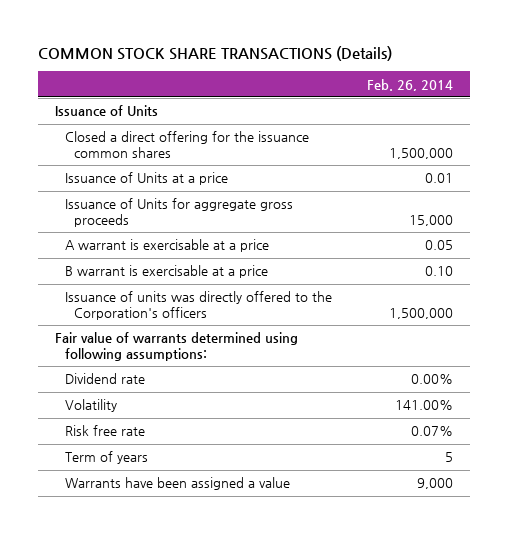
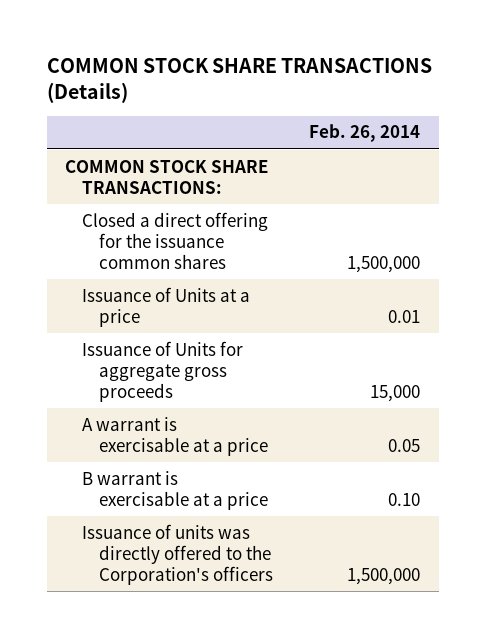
- Issuance of Units
+ COMMON STOCK SHARE TRANSACTIONS:
- Fair value of warrants determined using following assumptions:
- Dividend rate | 0.00%
- Volatility | 141.00%
- Risk free rate | 0.07%
- Term of years | 5
- Warrants have been assigned a value | 9,000

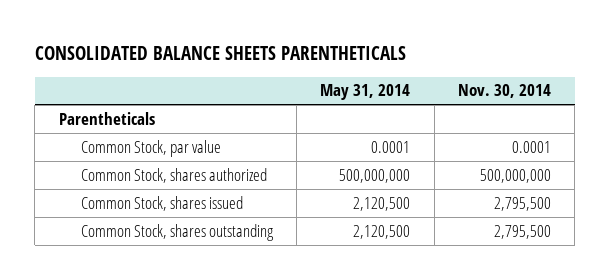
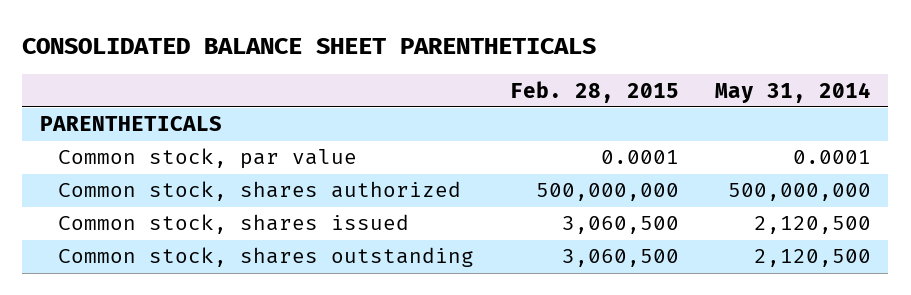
- CONSOLIDATED BALANCE SHEETS PARENTHETICALS
+ CONSOLIDATED BALANCE SHEET PARENTHETICALS
- | May 31, 2014 | Nov. 30, 2014
+ | Feb. 28, 2015 | May 31, 2014
- Parentheticals
- Common Stock, par value | 0.0001 | 0.0001
- Common Stock, shares authorized | 500,000,000 | 500,000,000
- Common Stock, shares issued | 2,120,500 | 2,795,500
- Common Stock, shares outstanding | 2,120,500 | 2,795,500
+ PARENTHETICALS
+ Common stock, par value | 0.0001 | 0.0001
+ Common stock, shares authorized | 500,000,000 | 500,000,000
+ Common stock, shares issued | 3,060,500 | 2,120,500
+ Common stock, shares outstanding | 3,060,500 | 2,120,500

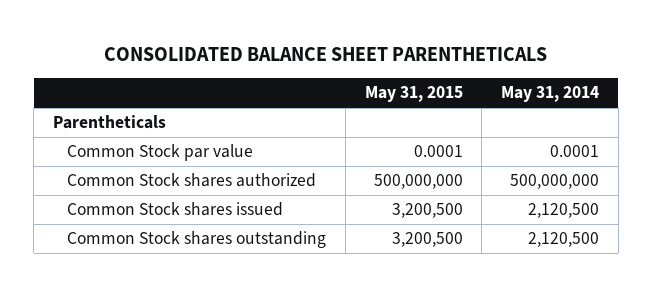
- | Feb. 28, 2015 | May 31, 2014
+ | May 31, 2015 | May 31, 2014
- PARENTHETICALS
- Common stock, par value | 0.0001 | 0.0001
- Common stock, shares authorized | 500,000,000 | 500,000,000
- Common stock, shares issued | 3,060,500 | 2,120,500
- Common stock, shares outstanding | 3,060,500 | 2,120,500
+ Parentheticals
+ Common Stock par value | 0.0001 | 0.0001
+ Common Stock shares authorized | 500,000,000 | 500,000,000
+ Common Stock shares issued | 3,200,500 | 2,120,500
+ Common Stock shares outstanding | 3,200,500 | 2,120,500

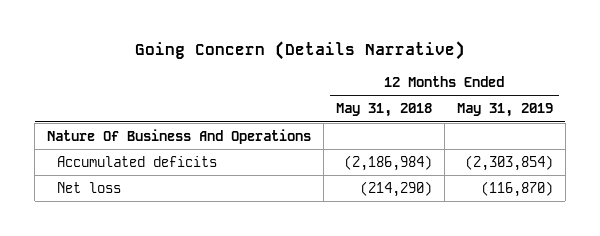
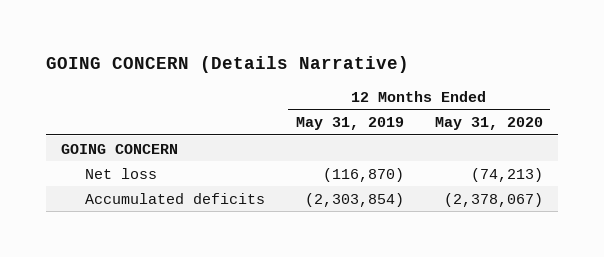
- Going Concern (Details Narrative)
+ GOING CONCERN (Details Narrative)
- | 12 Months Ended May 31, 2018 | 12 Months Ended May 31, 2019
+ | 12 Months Ended May 31, 2019 | 12 Months Ended May 31, 2020
- Nature Of Business And Operations
+ GOING CONCERN
moved down: Accumulated deficits | (2,303,854) | (2,378,067)

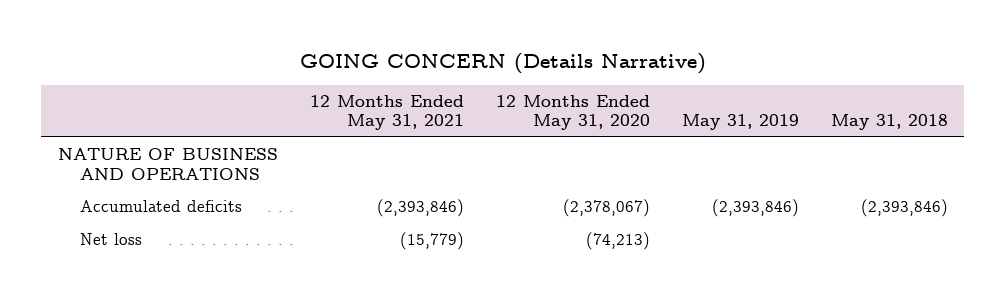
- | 12 Months Ended May 31, 2019 | 12 Months Ended May 31, 2020
+ | 12 Months Ended May 31, 2021 | 12 Months Ended May 31, 2020 | May 31, 2019 | May 31, 2018
- GOING CONCERN
+ NATURE OF BUSINESS AND OPERATIONS
moved down: Net loss | (15,779) | (74,213) | |

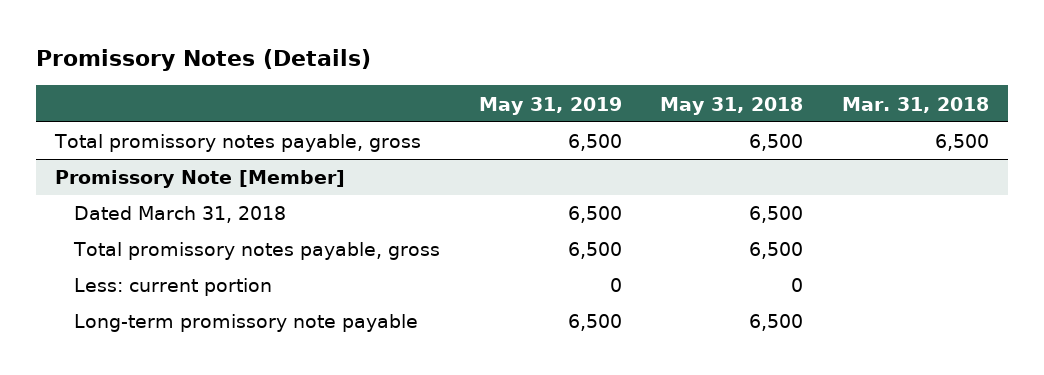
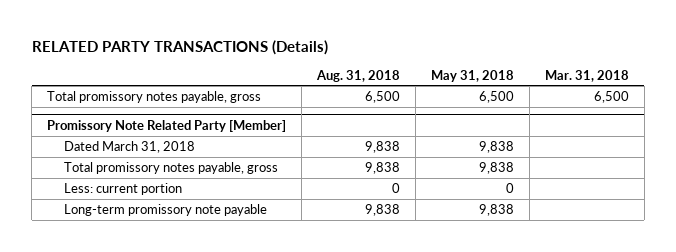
- Promissory Notes (Details)
+ RELATED PARTY TRANSACTIONS (Details)
- | May 31, 2019 | May 31, 2018 | Mar. 31, 2018
+ | Aug. 31, 2018 | May 31, 2018 | Mar. 31, 2018
- Promissory Note [Member]
- Dated March 31, 2018 | 6,500 | 6,500 |
- Total promissory notes payable, gross | 6,500 | 6,500 |
+ Promissory Note Related Party [Member]
+ Dated March 31, 2018 | 9,838 | 9,838 |
+ Total promissory notes payable, gross | 9,838 | 9,838 |
- Long-term promissory note payable | 6,500 | 6,500 |
+ Long-term promissory note payable | 9,838 | 9,838 |

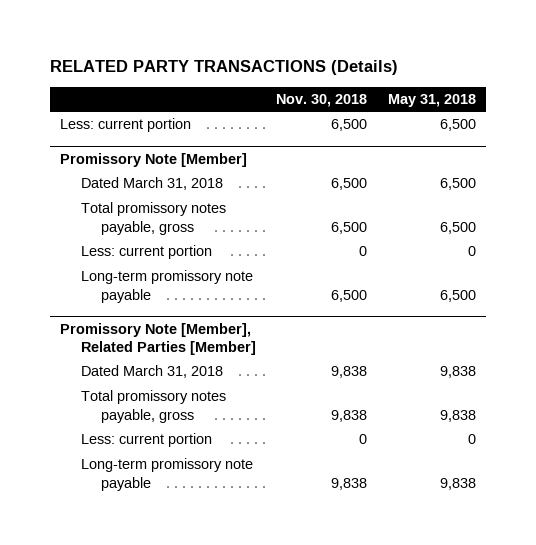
- | Aug. 31, 2018 | May 31, 2018 | Mar. 31, 2018
+ | Nov. 30, 2018 | May 31, 2018
+ Less: current portion | 6,500 | 6,500
+ Promissory Note [Member]
+ Dated March 31, 2018 | 6,500 | 6,500
- Promissory Note Related Party [Member]
+ Less: current portion | 0 | 0
+ Long-term promissory note payable | 6,500 | 6,500
+ Promissory Note [Member], Related Parties [Member]

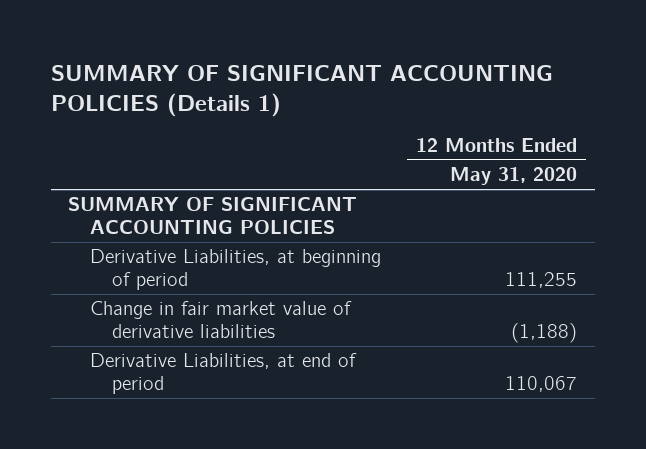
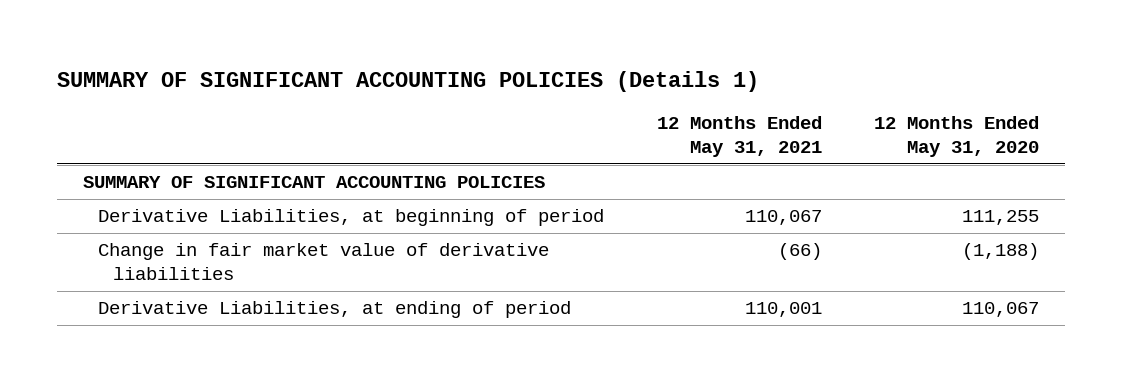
- | 12 Months Ended May 31, 2020
+ | 12 Months Ended May 31, 2021 | 12 Months Ended May 31, 2020
- Derivative Liabilities, at end of period | 110,067
+ Derivative Liabilities, at ending of period | 110,001 | 110,067

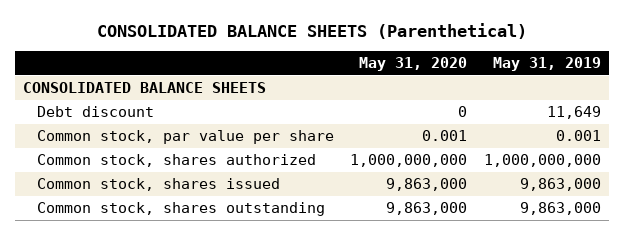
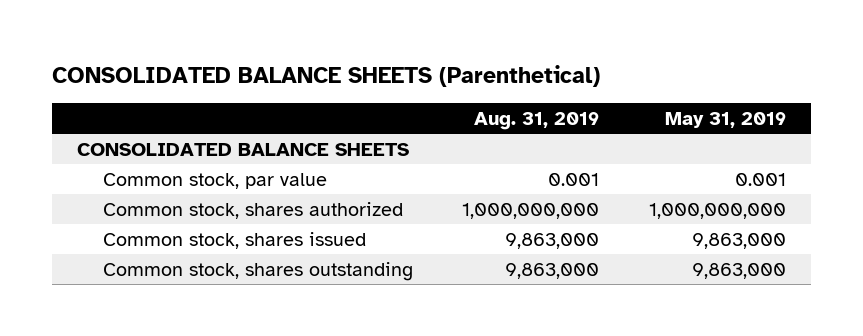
- | May 31, 2020 | May 31, 2019
+ | Aug. 31, 2019 | May 31, 2019
- Debt discount | 0 | 11,649
- Common stock, par value per share | 0.001 | 0.001
+ Common stock, par value | 0.001 | 0.001

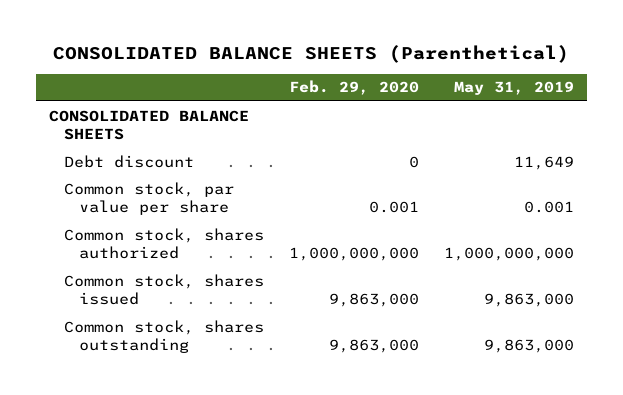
- | Aug. 31, 2019 | May 31, 2019
+ | Feb. 29, 2020 | May 31, 2019
- Common stock, par value | 0.001 | 0.001
+ Debt discount | 0 | 11,649
+ Common stock, par value per share | 0.001 | 0.001

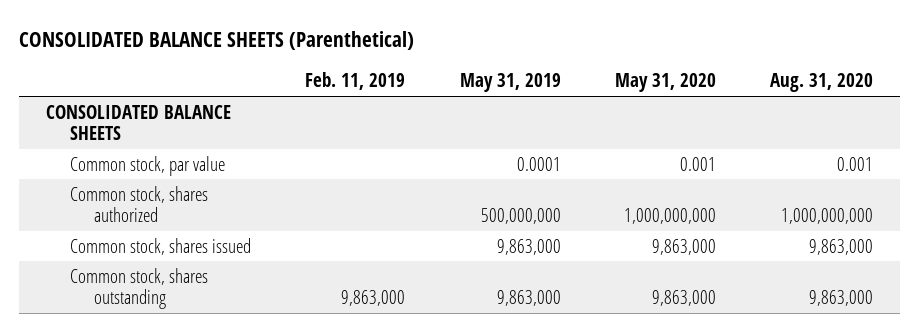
- | Feb. 29, 2020 | May 31, 2019
+ | Feb. 11, 2019 | May 31, 2019 | May 31, 2020 | Aug. 31, 2020
- Debt discount | 0 | 11,649
- Common stock, par value per share | 0.001 | 0.001
- Common stock, shares authorized | 1,000,000,000 | 1,000,000,000
+ Common stock, par value | | 0.0001 | 0.001 | 0.001
+ Common stock, shares authorized | | 500,000,000 | 1,000,000,000 | 1,000,000,000

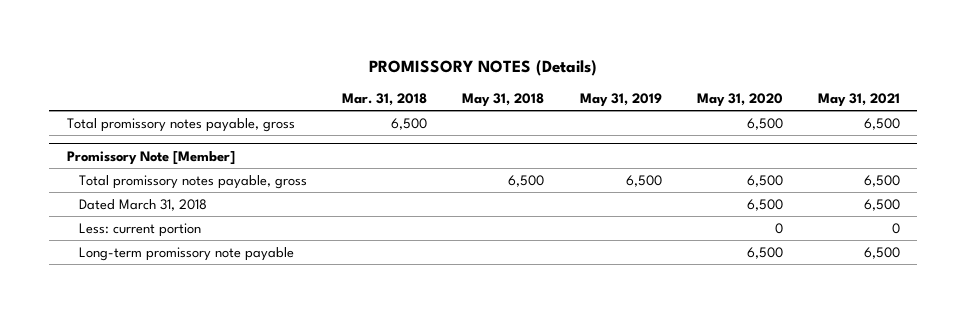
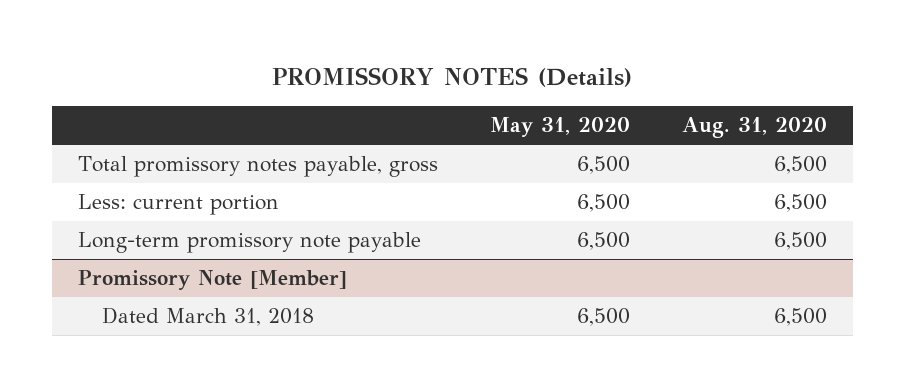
- | Mar. 31, 2018 | May 31, 2018 | May 31, 2019 | May 31, 2020 | May 31, 2021
+ | May 31, 2020 | Aug. 31, 2020
+ Less: current portion | 6,500 | 6,500
+ Long-term promissory note payable | 6,500 | 6,500
@ Promissory Note [Member]
- Total promissory notes payable, gross | | 6,500 | 6,500 | 6,500 | 6,500
- Less: current portion | | | | 0 | 0
- Long-term promissory note payable | | | | 6,500 | 6,500

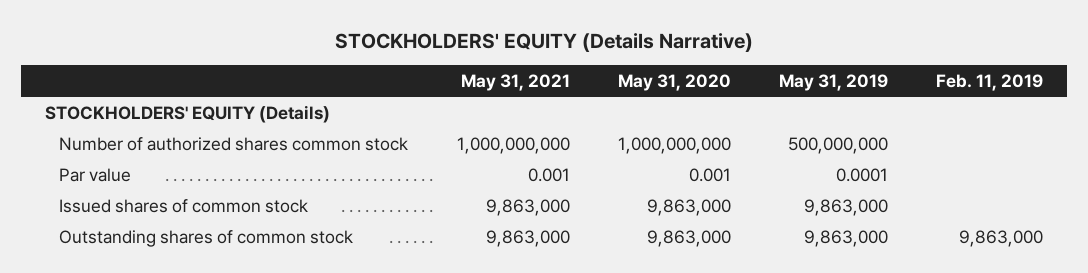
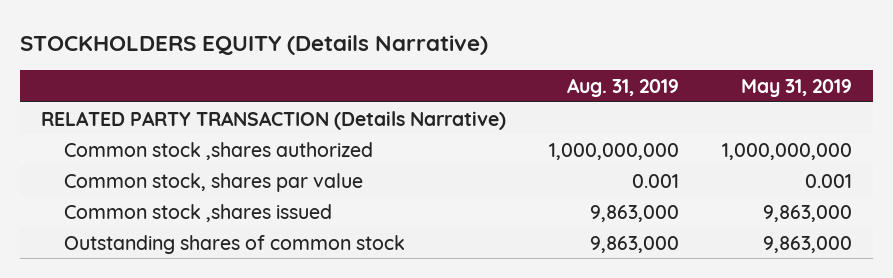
- STOCKHOLDERS' EQUITY (Details Narrative)
+ STOCKHOLDERS EQUITY (Details Narrative)
- | May 31, 2021 | May 31, 2020 | May 31, 2019 | Feb. 11, 2019
+ | Aug. 31, 2019 | May 31, 2019
- STOCKHOLDERS' EQUITY (Details)
- Number of authorized shares common stock | 1,000,000,000 | 1,000,000,000 | 500,000,000 |
- Par value | 0.001 | 0.001 | 0.0001 |
- Issued shares of common stock | 9,863,000 | 9,863,000 | 9,863,000 |
+ RELATED PARTY TRANSACTION (Details Narrative)
+ Common stock ,shares authorized | 1,000,000,000 | 1,000,000,000
+ Common stock, shares par value | 0.001 | 0.001
+ Common stock ,shares issued | 9,863,000 | 9,863,000

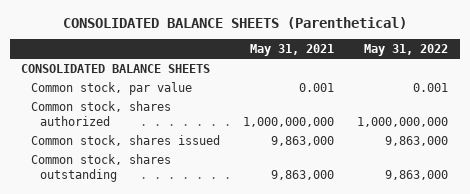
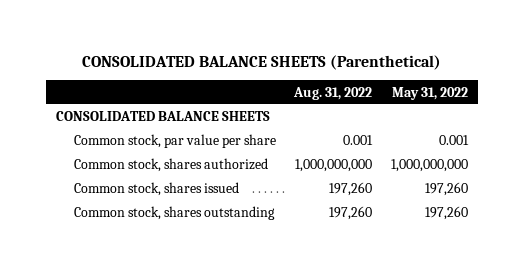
- | May 31, 2021 | May 31, 2022
+ | Aug. 31, 2022 | May 31, 2022
- Common stock, par value | 0.001 | 0.001
+ Common stock, par value per share | 0.001 | 0.001
- Common stock, shares issued | 9,863,000 | 9,863,000
- Common stock, shares outstanding | 9,863,000 | 9,863,000
+ Common stock, shares issued | 197,260 | 197,260
+ Common stock, shares outstanding | 197,260 | 197,260

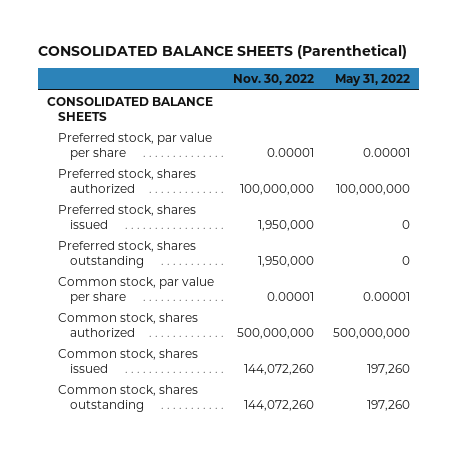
- | Aug. 31, 2022 | May 31, 2022
+ | Nov. 30, 2022 | May 31, 2022
- Common stock, par value per share | 0.001 | 0.001
- Common stock, shares authorized | 1,000,000,000 | 1,000,000,000
+ Preferred stock, par value per share | 0.00001 | 0.00001
+ Preferred stock, shares authorized | 100,000,000 | 100,000,000
+ Preferred stock, shares issued | 1,950,000 | 0
+ Preferred stock, shares outstanding | 1,950,000 | 0
+ Common stock, par value per share | 0.00001 | 0.00001
+ Common stock, shares authorized | 500,000,000 | 500,000,000

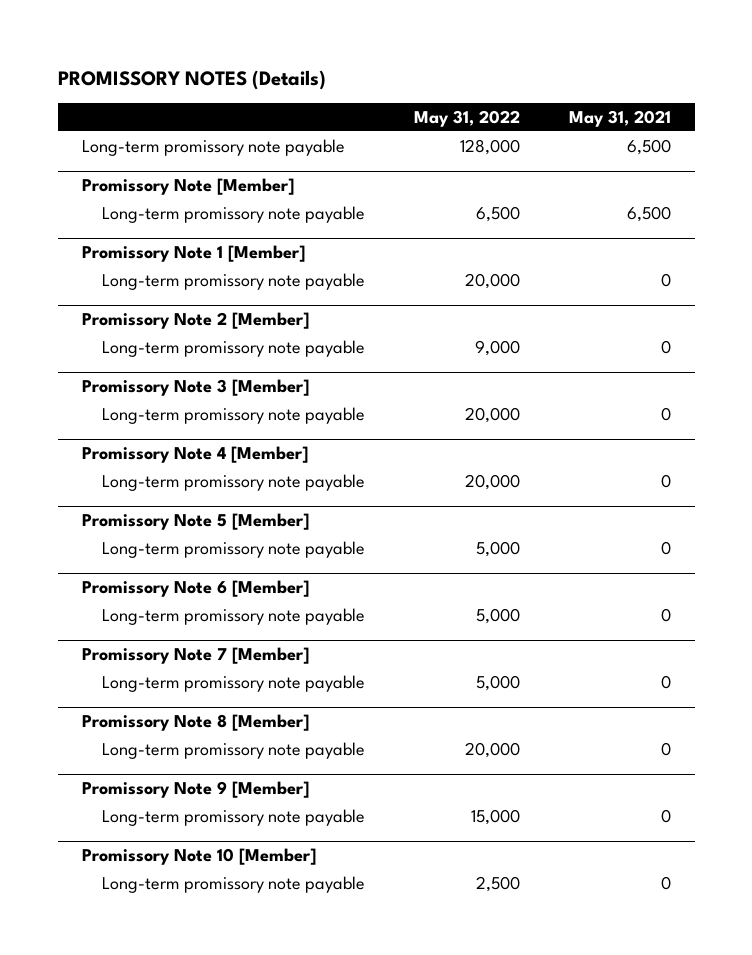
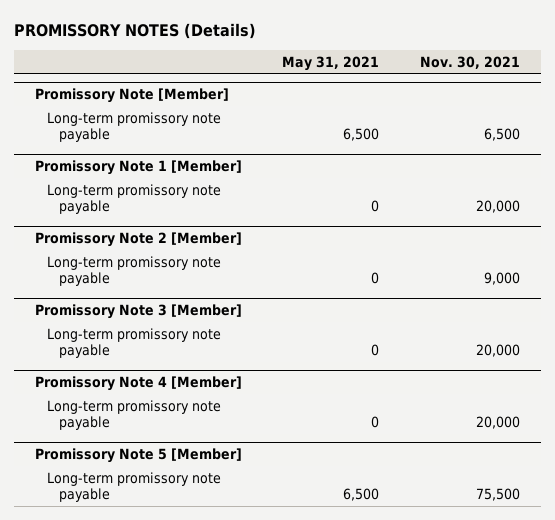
- | May 31, 2022 | May 31, 2021
+ | May 31, 2021 | Nov. 30, 2021
- Long-term promissory note payable | 128,000 | 6,500
@ Promissory Note 5 [Member]
- Long-term promissory note payable | 5,000 | 0
- Promissory Note 6 [Member]
- Long-term promissory note payable | 5,000 | 0
- Promissory Note 7 [Member]
- Long-term promissory note payable | 5,000 | 0
- Promissory Note 8 [Member]
- Long-term promissory note payable | 20,000 | 0
- Promissory Note 9 [Member]
- Long-term promissory note payable | 15,000 | 0
- Promissory Note 10 [Member]
- Long-term promissory note payable | 2,500 | 0
@ Promissory Note 5 [Member]
+ Long-term promissory note payable | 6,500 | 75,500

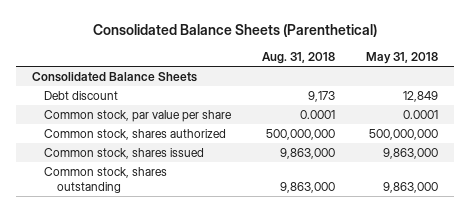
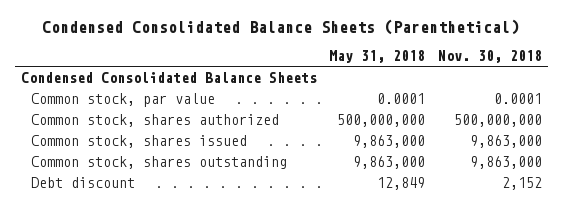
- Consolidated Balance Sheets (Parenthetical)
+ Condensed Consolidated Balance Sheets (Parenthetical)
- | Aug. 31, 2018 | May 31, 2018
+ | May 31, 2018 | Nov. 30, 2018
- Consolidated Balance Sheets
- Common stock, par value per share | 0.0001 | 0.0001
+ Condensed Consolidated Balance Sheets
+ Common stock, par value | 0.0001 | 0.0001
moved down: Debt discount | 12,849 | 2,152

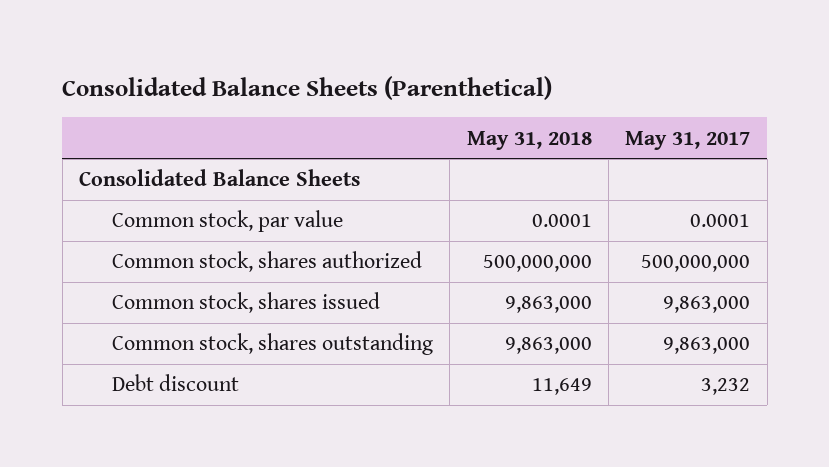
- Condensed Consolidated Balance Sheets (Parenthetical)
+ Consolidated Balance Sheets (Parenthetical)
- | May 31, 2018 | Nov. 30, 2018
+ | May 31, 2018 | May 31, 2017
- Condensed Consolidated Balance Sheets
+ Consolidated Balance Sheets
- Debt discount | 12,849 | 2,152
+ Debt discount | 11,649 | 3,232

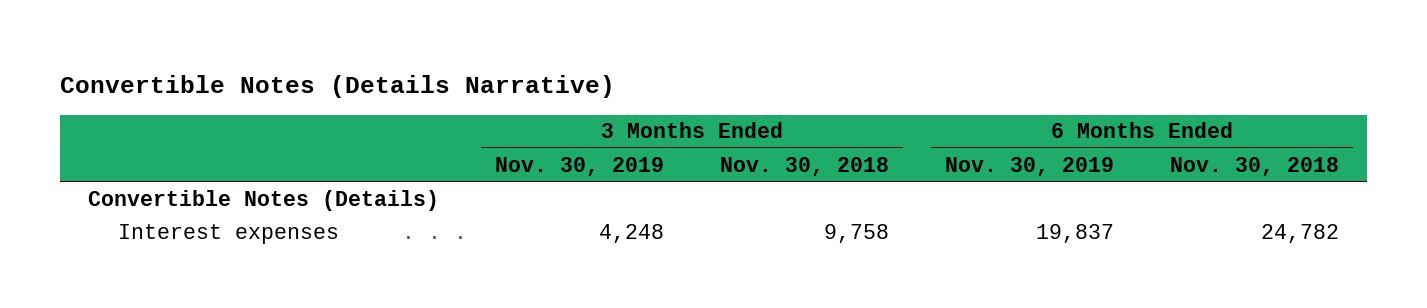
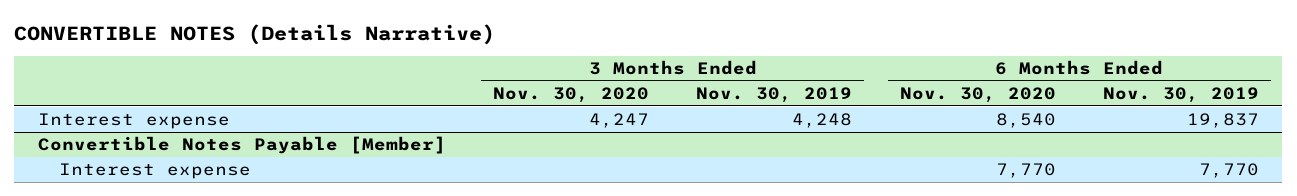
- Convertible Notes (Details Narrative)
+ CONVERTIBLE NOTES (Details Narrative)
- | 3 Months Ended Nov. 30, 2019 | 3 Months Ended Nov. 30, 2018 | 6 Months Ended Nov. 30, 2019 | 6 Months Ended Nov. 30, 2018
+ | 3 Months Ended Nov. 30, 2020 | 3 Months Ended Nov. 30, 2019 | 6 Months Ended Nov. 30, 2020 | 6 Months Ended Nov. 30, 2019
- Convertible Notes (Details)
- Interest expenses | 4,248 | 9,758 | 19,837 | 24,782
+ Interest expense | 4,247 | 4,248 | 8,540 | 19,837
+ Convertible Notes Payable [Member]
+ Interest expense | | | 7,770 | 7,770

